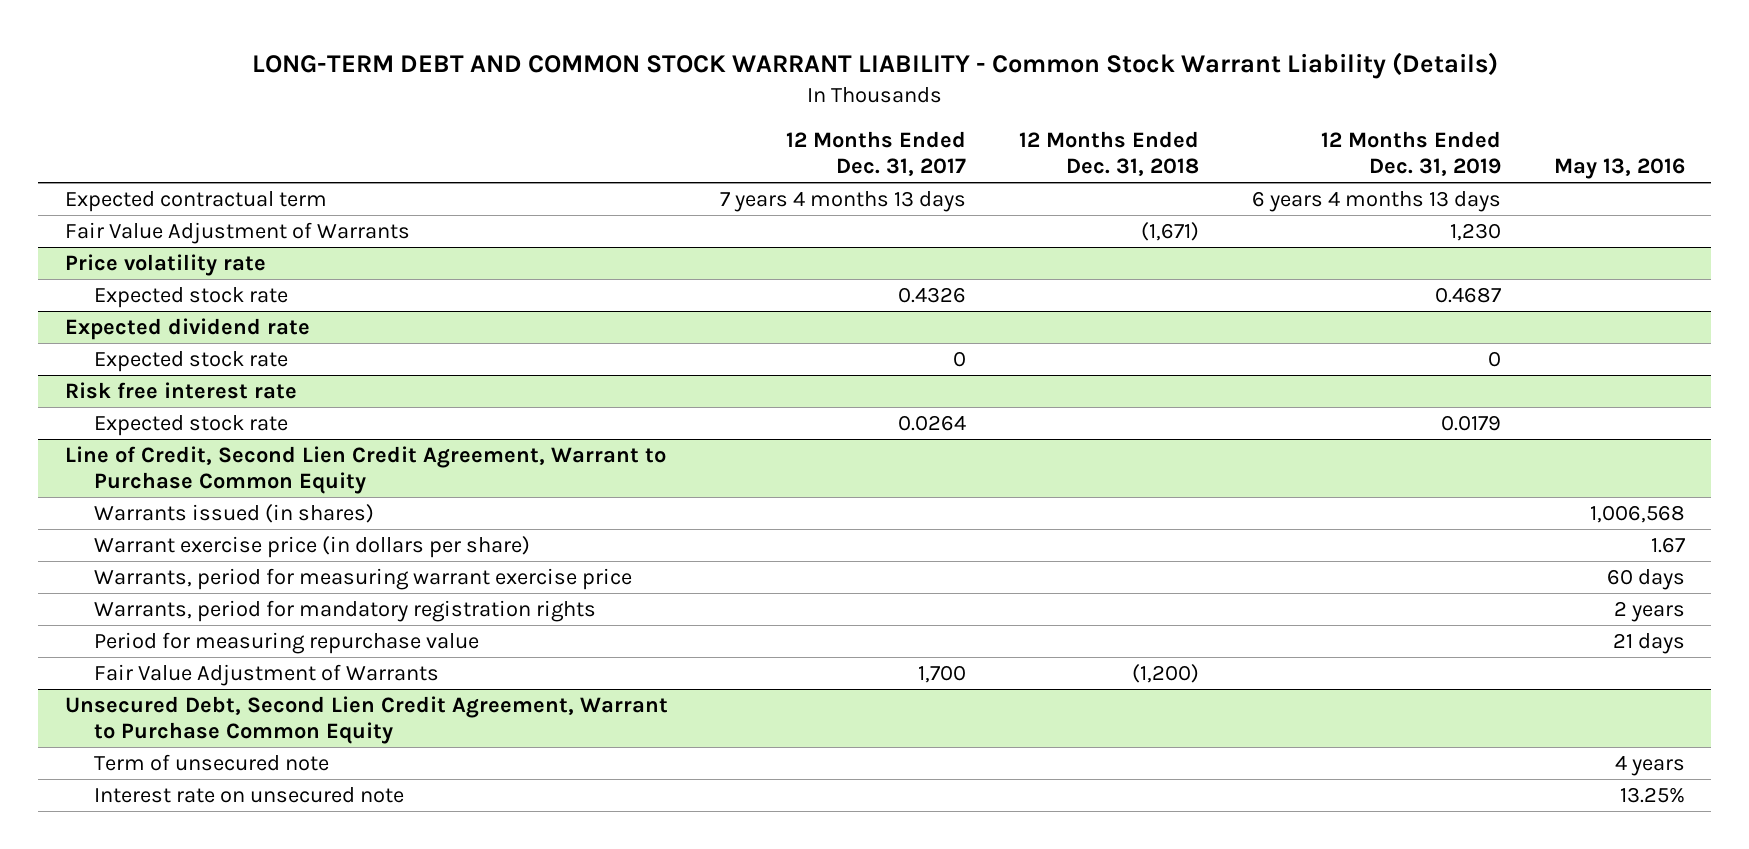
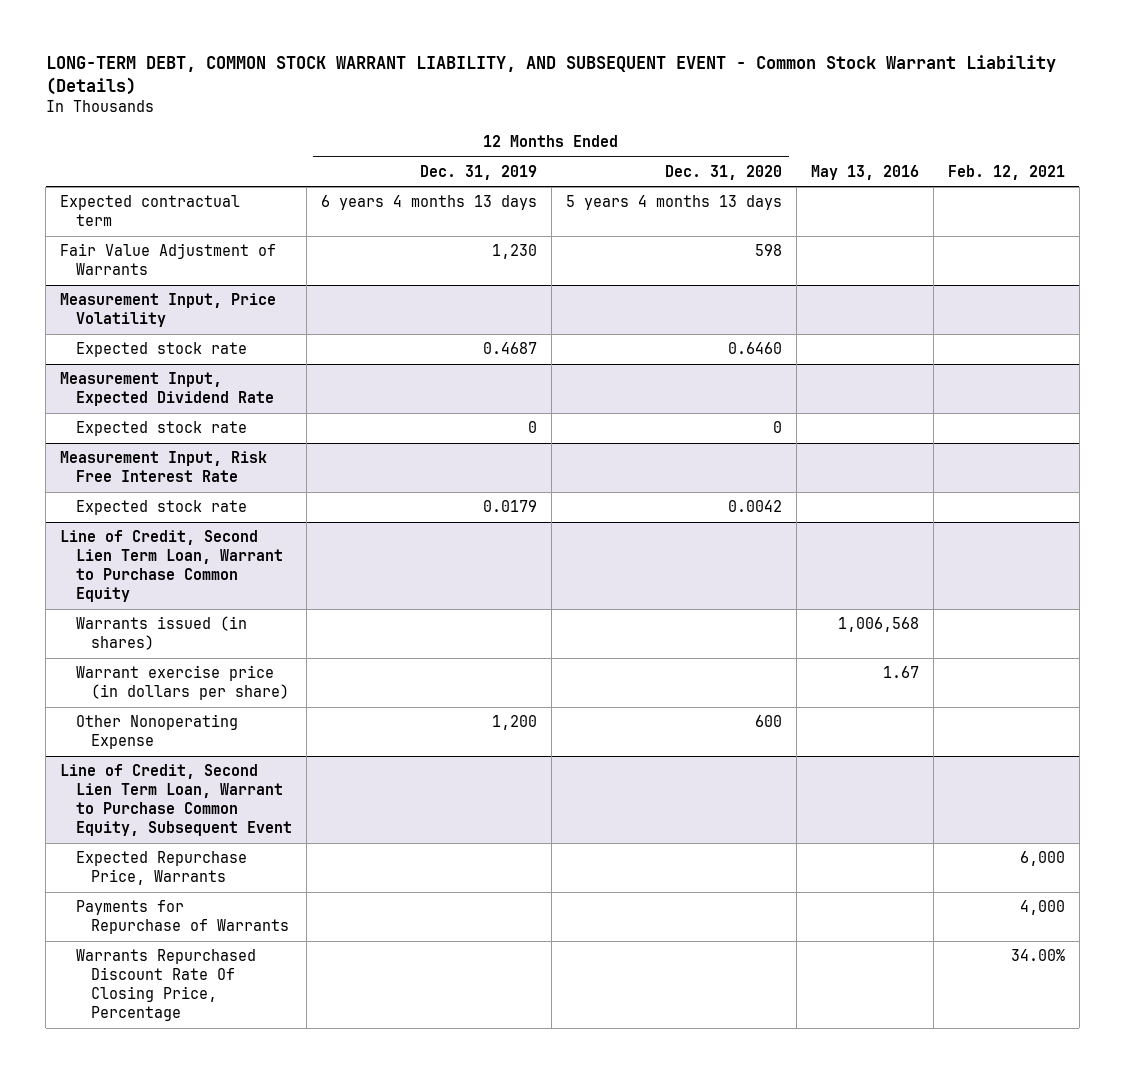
- LONG-TERM DEBT AND COMMON STOCK WARRANT LIABILITY - Common Stock Warrant Liability (Details)
+ LONG-TERM DEBT, COMMON STOCK WARRANT LIABILITY, AND SUBSEQUENT EVENT - Common Stock Warrant Liability (Details)
- | 12 Months Ended Dec. 31, 2017 | 12 Months Ended Dec. 31, 2018 | 12 Months Ended Dec. 31, 2019 | May 13, 2016
+ | 12 Months Ended Dec. 31, 2019 | 12 Months Ended Dec. 31, 2020 | May 13, 2016 | Feb. 12, 2021
- Price volatility rate
+ Measurement Input, Price Volatility
- Expected dividend rate
+ Measurement Input, Expected Dividend Rate
- Risk free interest rate
+ Measurement Input, Risk Free Interest Rate
- Line of Credit, Second Lien Credit Agreement, Warrant to Purchase Common Equity
+ Line of Credit, Second Lien Term Loan, Warrant to Purchase Common Equity
- Warrants, period for measuring warrant exercise price | | | | 60 days
- Warrants, period for mandatory registration rights | | | | 2 years
- Period for measuring repurchase value | | | | 21 days
- Fair Value Adjustment of Warrants | 1,700 | (1,200) | |
- Unsecured Debt, Second Lien Credit Agreement, Warrant to Purchase Common Equity
- Term of unsecured note | | | | 4 years
- Interest rate on unsecured note | | | | 13.25%
+ Other Nonoperating Expense | 1,200 | 600 | |
+ Line of Credit, Second Lien Term Loan, Warrant to Purchase Common Equity, Subsequent Event
+ Expected Repurchase Price, Warrants | | | | 6,000
+ Payments for Repurchase of Warrants | | | | 4,000
+ Warrants Repurchased Discount Rate Of Closing Price, Percentage | | | | 34.00%

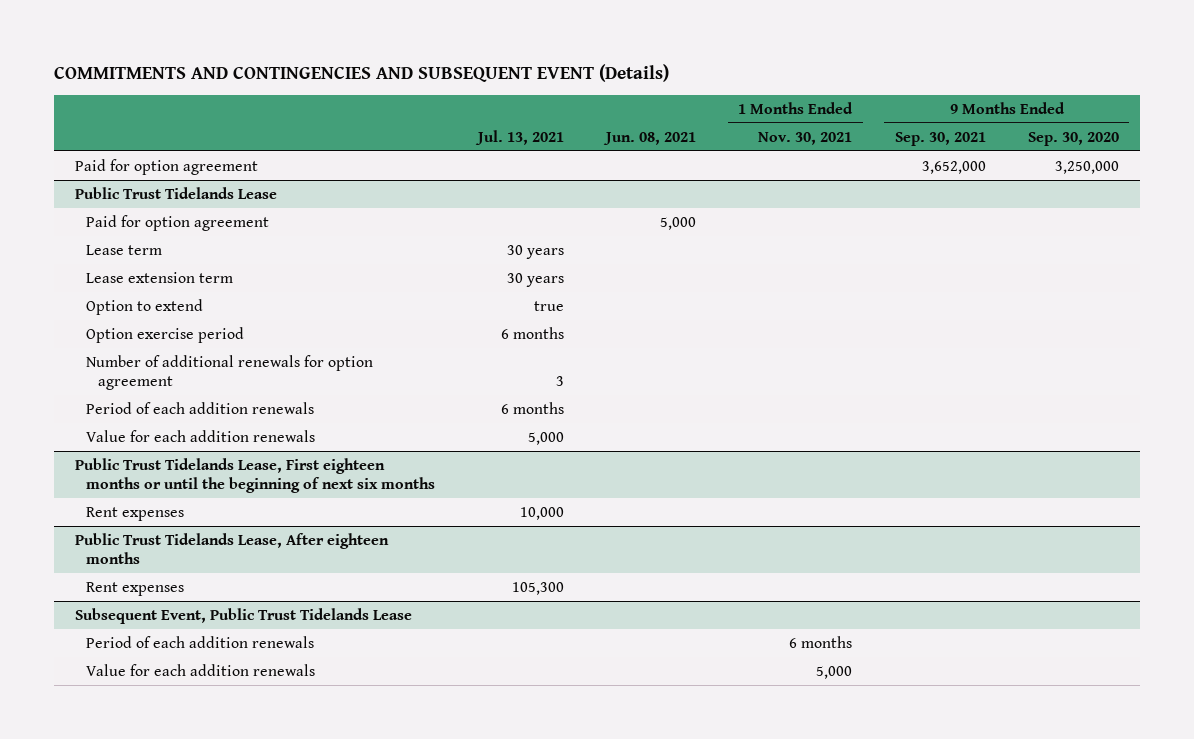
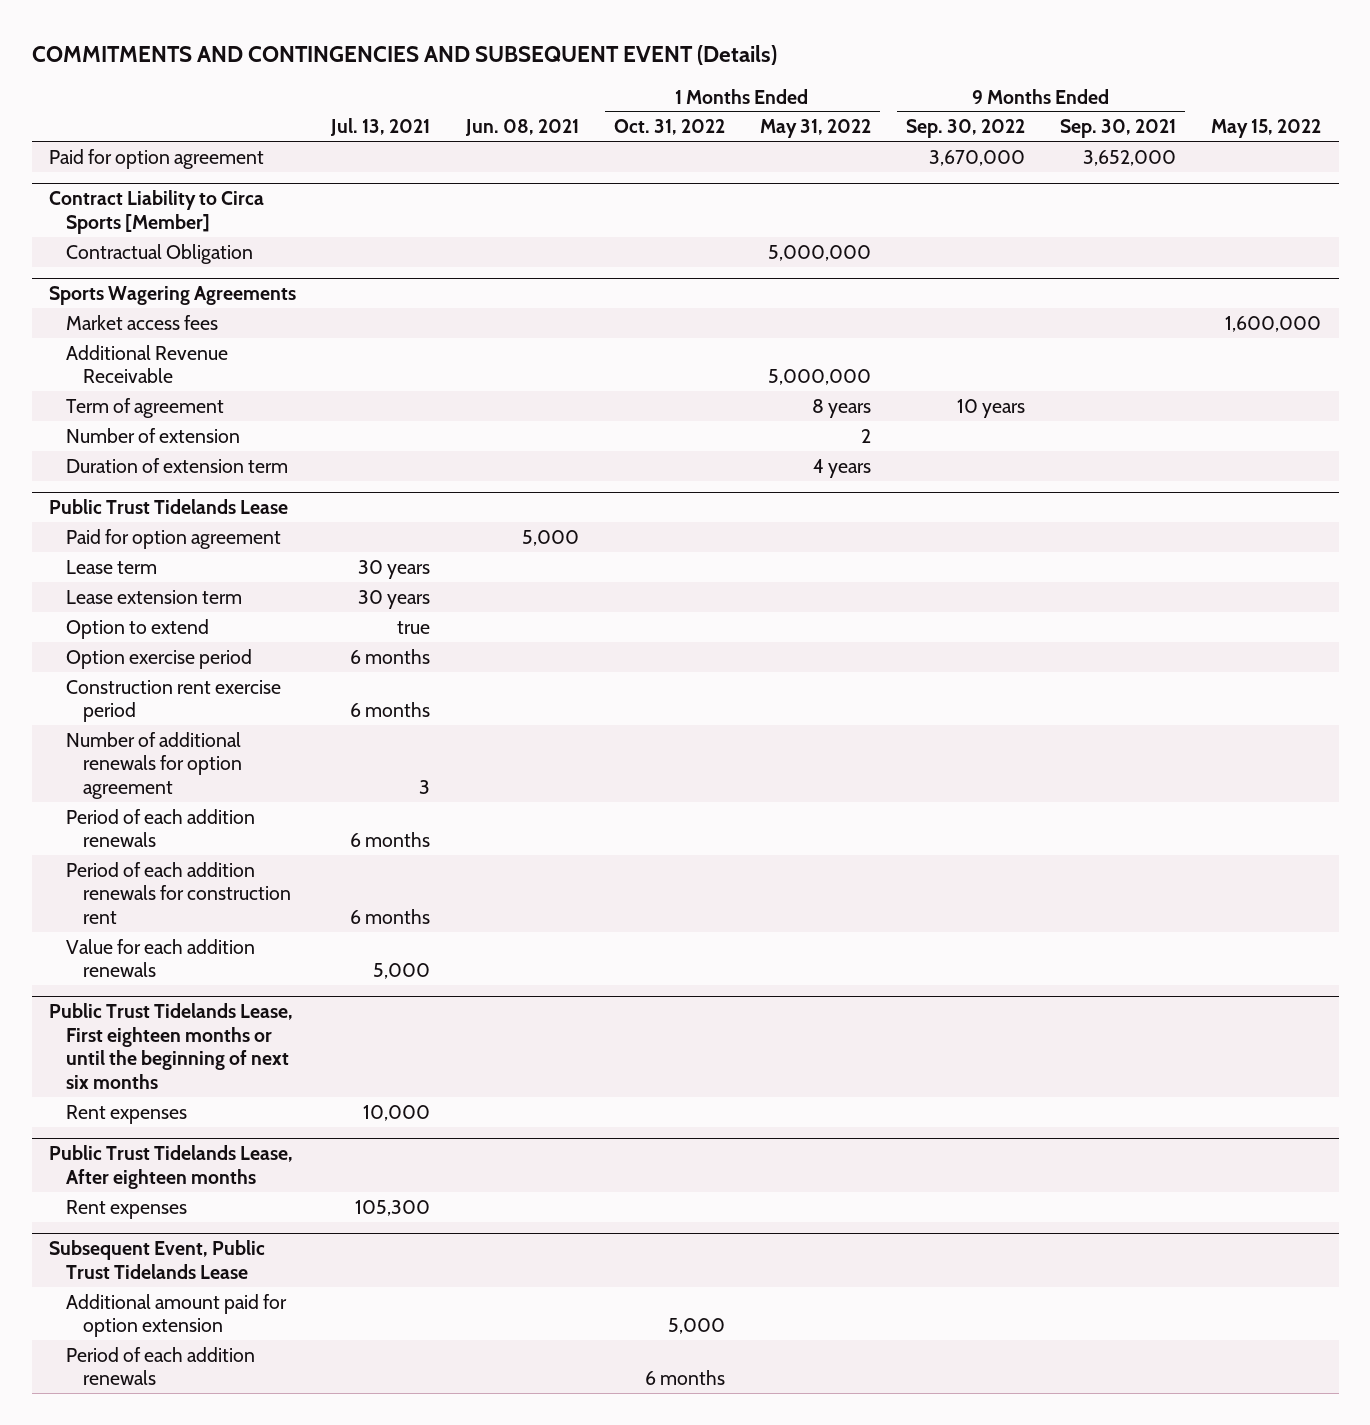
- | Jul. 13, 2021 | Jun. 08, 2021 | 1 Months Ended Nov. 30, 2021 | 9 Months Ended Sep. 30, 2021 | 9 Months Ended Sep. 30, 2020
+ | Jul. 13, 2021 | Jun. 08, 2021 | 1 Months Ended Oct. 31, 2022 | 1 Months Ended May 31, 2022 | 9 Months Ended Sep. 30, 2022 | 9 Months Ended Sep. 30, 2021 | May 15, 2022
+ Contract Liability to Circa Sports [Member]
+ Contractual Obligation | | | | 5,000,000 | | |
+ Sports Wagering Agreements
+ Market access fees | | | | | | | 1,600,000
+ Additional Revenue Receivable | | | | 5,000,000 | | |
+ Term of agreement | | | | 8 years | 10 years | |
+ Number of extension | | | | 2 | | |
+ Duration of extension term | | | | 4 years | | |
@ Public Trust Tidelands Lease
+ Construction rent exercise period | 6 months | | | | | |
+ Period of each addition renewals for construction rent | 6 months | | | | | |
@ Subsequent Event, Public Trust Tidelands Lease
+ Additional amount paid for option extension | | | 5,000 | | | |
- Value for each addition renewals | | | 5,000 | |

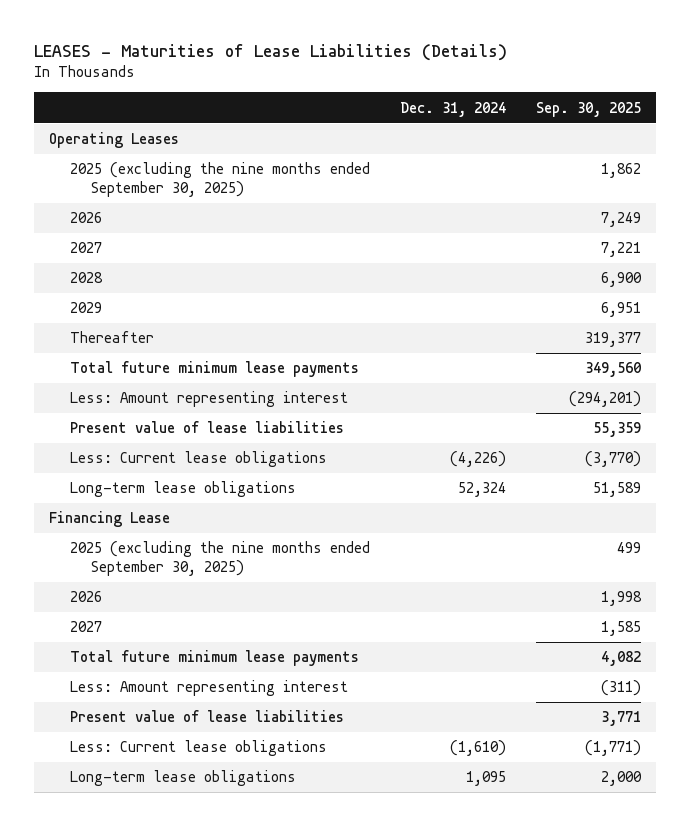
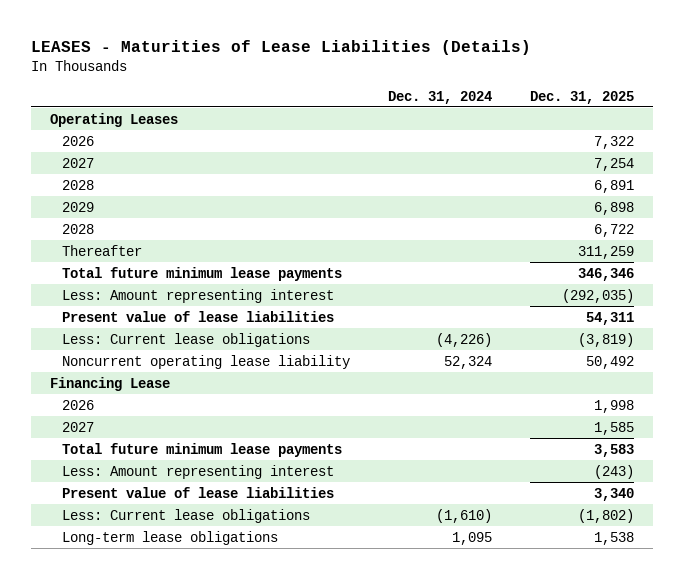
- | Dec. 31, 2024 | Sep. 30, 2025
+ | Dec. 31, 2024 | Dec. 31, 2025
- 2025 (excluding the nine months ended September 30, 2025) | | 1,862
+ 2028 | | 6,722
- Long-term lease obligations | 52,324 | 51,589
+ Noncurrent operating lease liability | 52,324 | 50,492
- 2025 (excluding the nine months ended September 30, 2025) | | 499

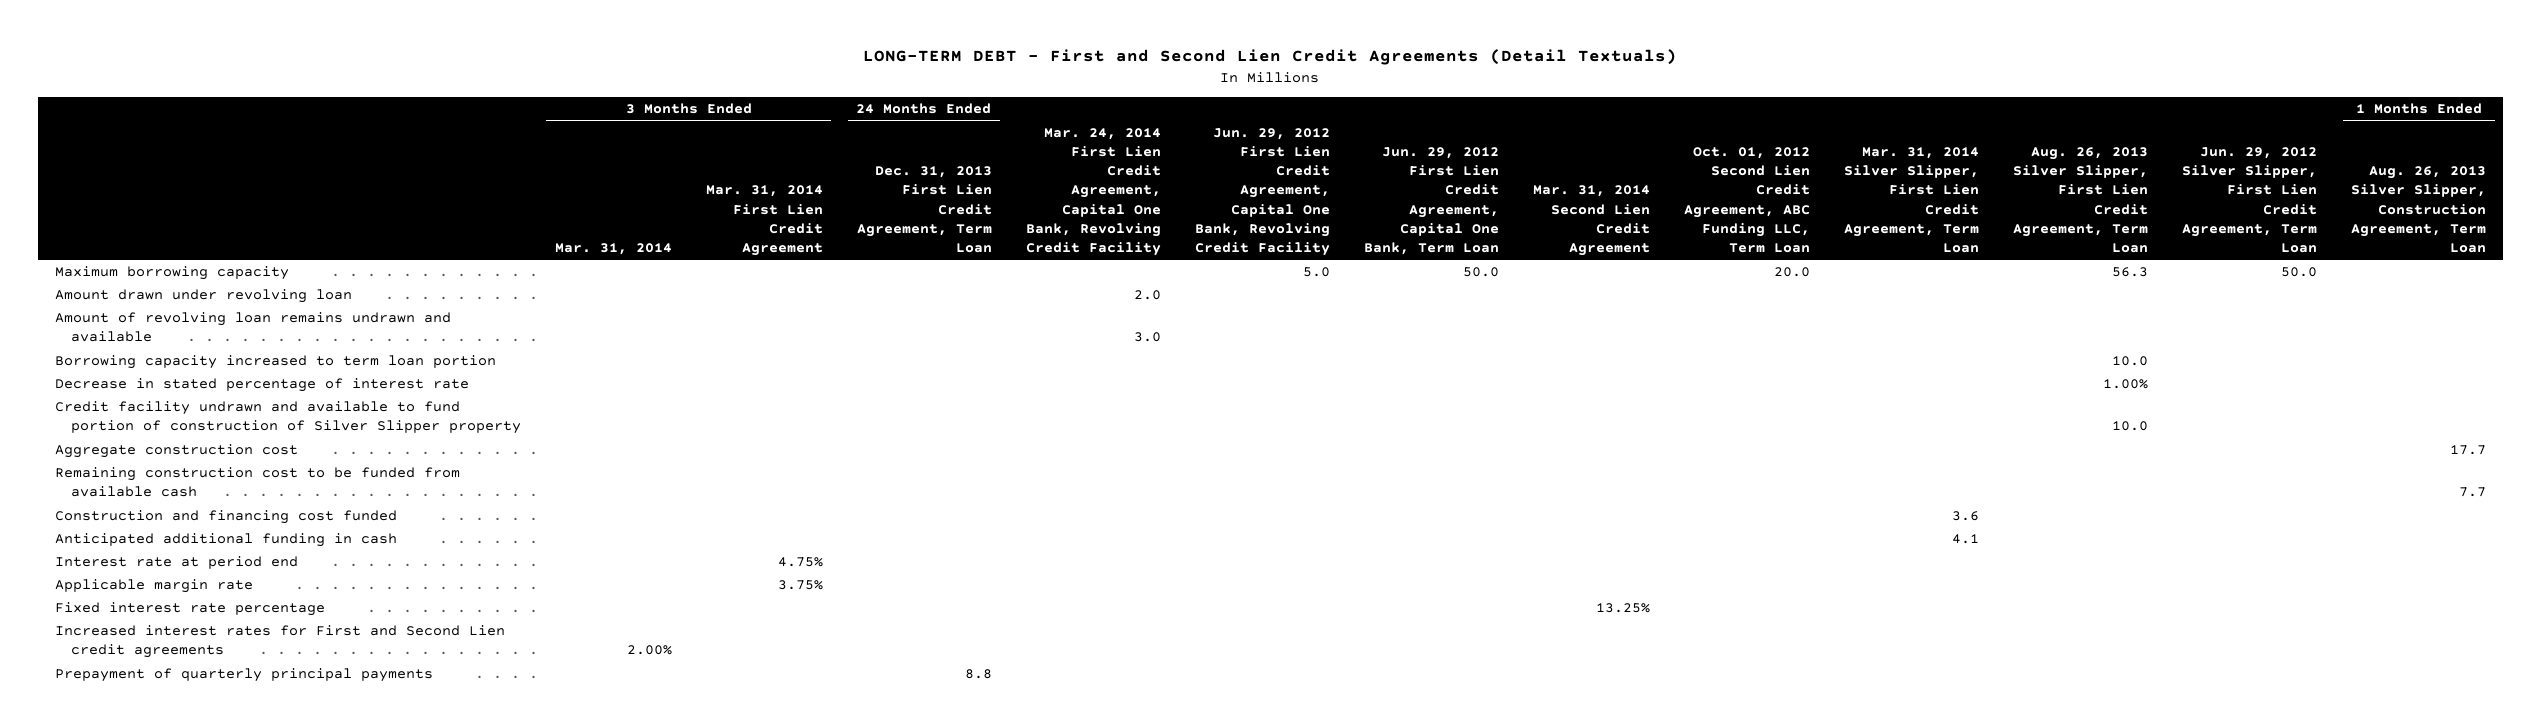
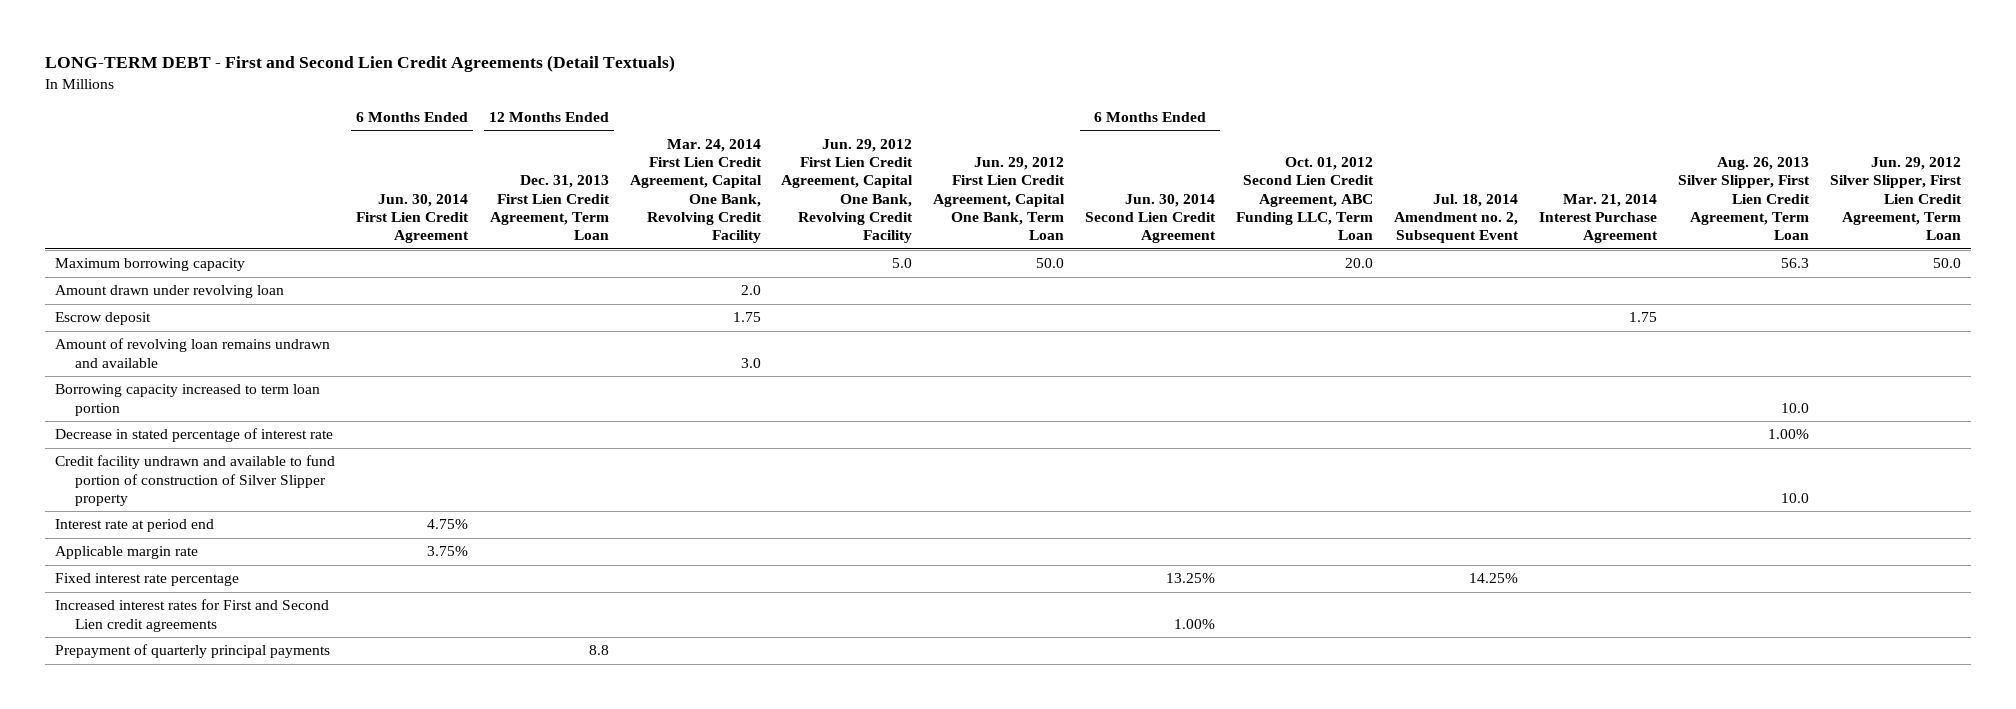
- | 3 Months Ended Mar. 31, 2014 | 3 Months Ended Mar. 31, 2014 First Lien Credit Agreement | 24 Months Ended Dec. 31, 2013 First Lien Credit Agreement, Term Loan | Mar. 24, 2014 First Lien Credit Agreement, Capital One Bank, Revolving Credit Facility | Jun. 29, 2012 First Lien Credit Agreement, Capital One Bank, Revolving Credit Facility | Jun. 29, 2012 First Lien Credit Agreement, Capital One Bank, Term Loan | Mar. 31, 2014 Second Lien Credit Agreement | Oct. 01, 2012 Second Lien Credit Agreement, ABC Funding LLC, Term Loan | Mar. 31, 2014 Silver Slipper, First Lien Credit Agreement, Term Loan | Aug. 26, 2013 Silver Slipper, First Lien Credit Agreement, Term Loan | Jun. 29, 2012 Silver Slipper, First Lien Credit Agreement, Term Loan | 1 Months Ended Aug. 26, 2013 Silver Slipper, Construction Agreement, Term Loan
+ | 6 Months Ended Jun. 30, 2014 First Lien Credit Agreement | 12 Months Ended Dec. 31, 2013 First Lien Credit Agreement, Term Loan | Mar. 24, 2014 First Lien Credit Agreement, Capital One Bank, Revolving Credit Facility | Jun. 29, 2012 First Lien Credit Agreement, Capital One Bank, Revolving Credit Facility | Jun. 29, 2012 First Lien Credit Agreement, Capital One Bank, Term Loan | 6 Months Ended Jun. 30, 2014 Second Lien Credit Agreement | Oct. 01, 2012 Second Lien Credit Agreement, ABC Funding LLC, Term Loan | Jul. 18, 2014 Amendment no. 2, Subsequent Event | Mar. 21, 2014 Interest Purchase Agreement | Aug. 26, 2013 Silver Slipper, First Lien Credit Agreement, Term Loan | Jun. 29, 2012 Silver Slipper, First Lien Credit Agreement, Term Loan
+ Escrow deposit | | | 1.75 | | | | | | 1.75 | |
- Aggregate construction cost | | | | | | | | | | | | 17.7
- Remaining construction cost to be funded from available cash | | | | | | | | | | | | 7.7
- Construction and financing cost funded | | | | | | | | | 3.6 | | |
- Anticipated additional funding in cash | | | | | | | | | 4.1 | | |

